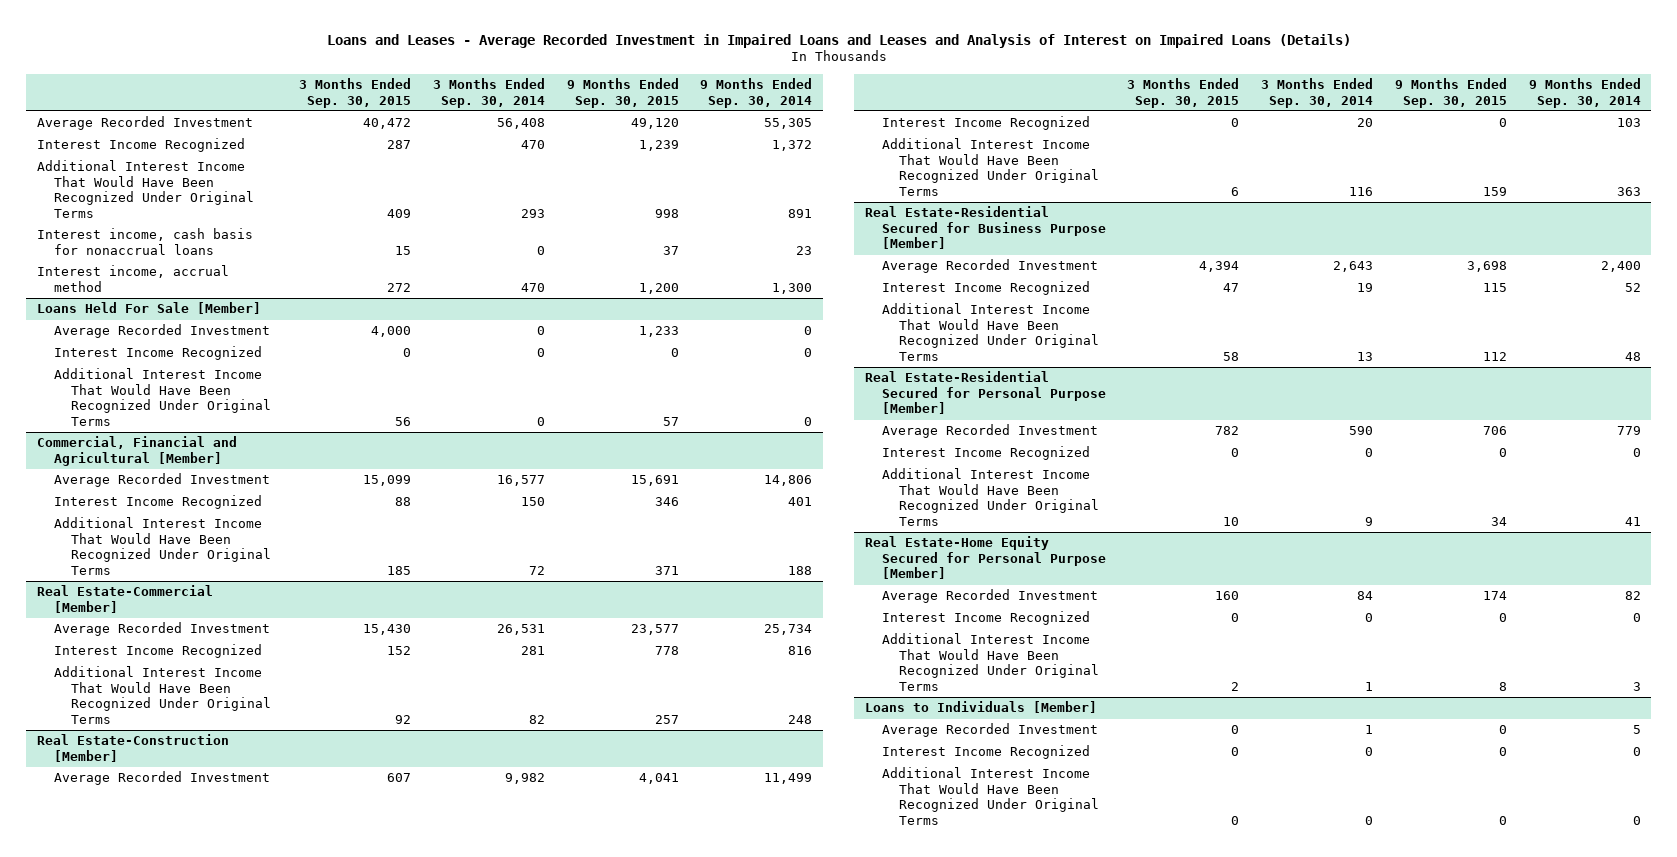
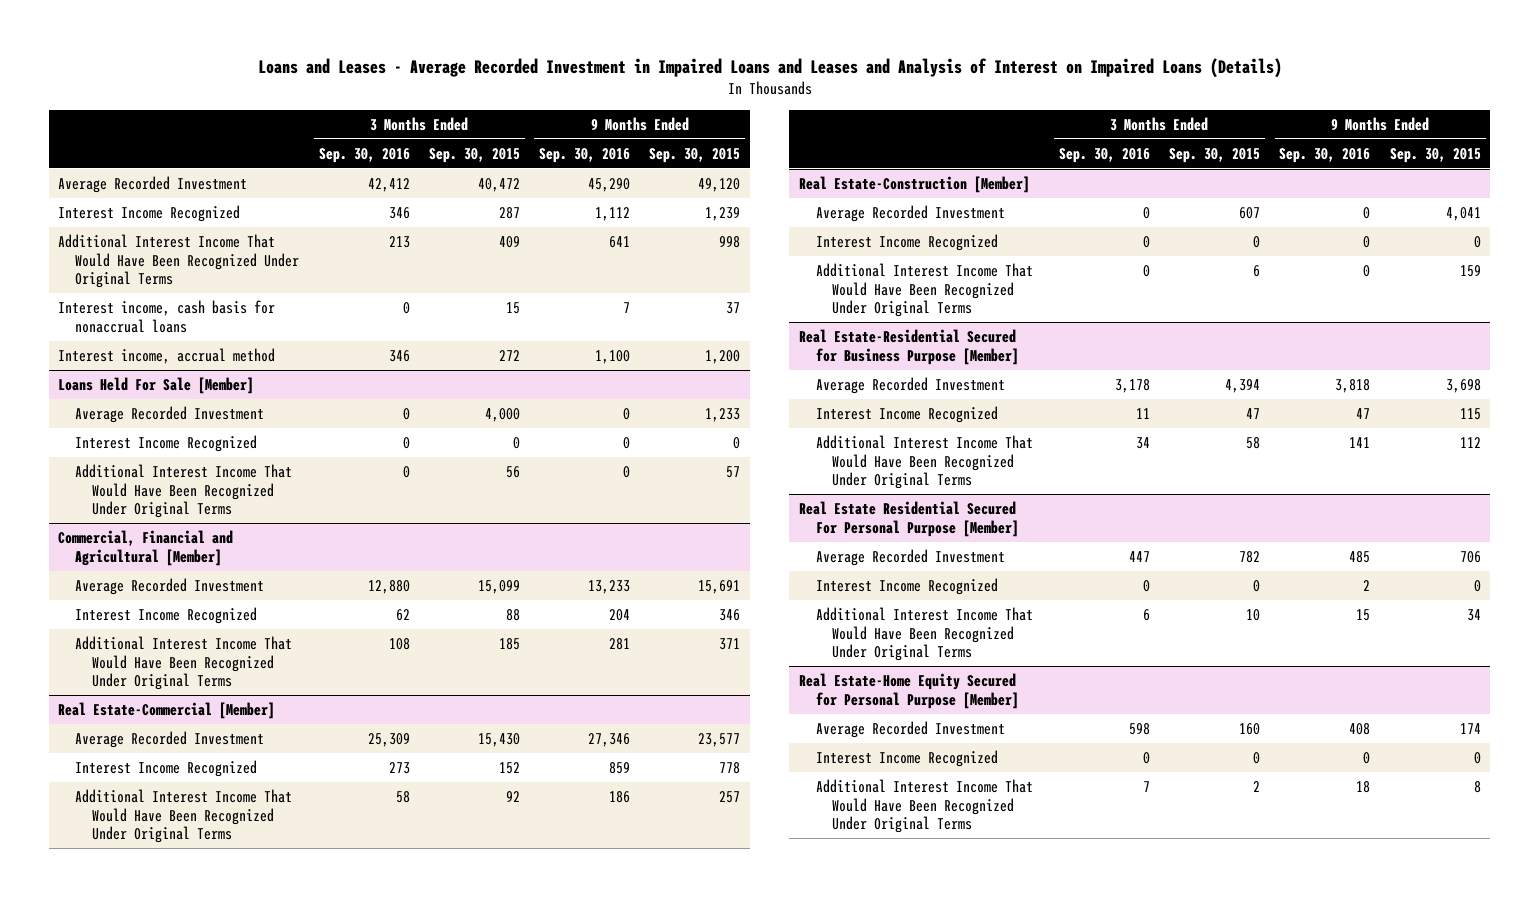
- | 3 Months Ended Sep. 30, 2015 | 3 Months Ended Sep. 30, 2014 | 9 Months Ended Sep. 30, 2015 | 9 Months Ended Sep. 30, 2014
+ | 3 Months Ended Sep. 30, 2016 | 3 Months Ended Sep. 30, 2015 | 9 Months Ended Sep. 30, 2016 | 9 Months Ended Sep. 30, 2015
- Real Estate-Residential Secured for Personal Purpose [Member]
+ Real Estate Residential Secured For Personal Purpose [Member]
- Loans to Individuals [Member]
- Average Recorded Investment | 0 | 1 | 0 | 5
- Interest Income Recognized | 0 | 0 | 0 | 0
- Additional Interest Income That Would Have Been Recognized Under Original Terms | 0 | 0 | 0 | 0

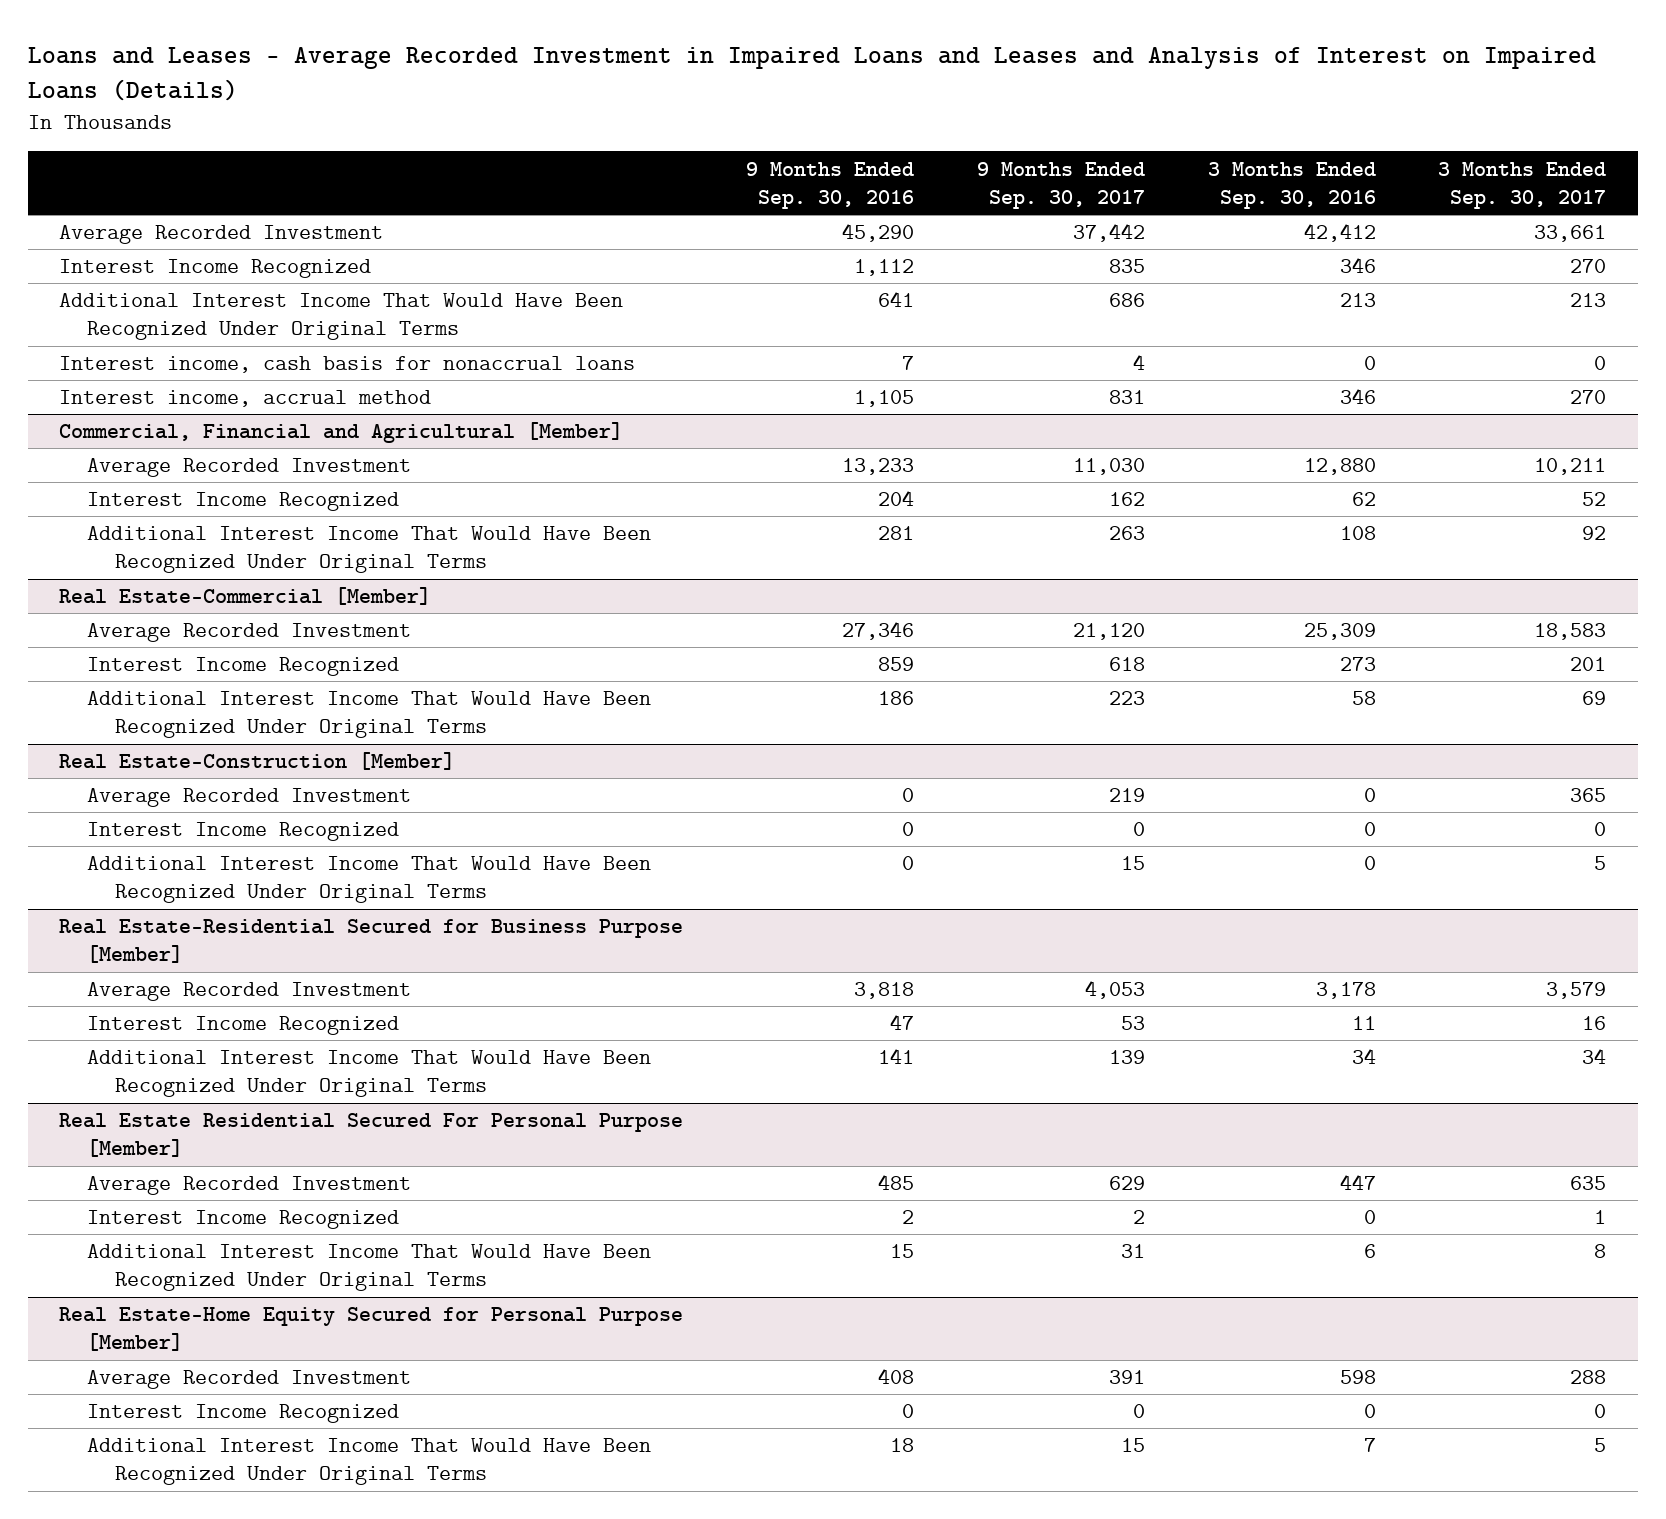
- | 3 Months Ended Sep. 30, 2016 | 3 Months Ended Sep. 30, 2015 | 9 Months Ended Sep. 30, 2016 | 9 Months Ended Sep. 30, 2015
+ | 9 Months Ended Sep. 30, 2016 | 9 Months Ended Sep. 30, 2017 | 3 Months Ended Sep. 30, 2016 | 3 Months Ended Sep. 30, 2017
- Interest income, accrual method | 346 | 272 | 1,100 | 1,200
- Loans Held For Sale [Member]
- Average Recorded Investment | 0 | 4,000 | 0 | 1,233
- Interest Income Recognized | 0 | 0 | 0 | 0
- Additional Interest Income That Would Have Been Recognized Under Original Terms | 0 | 56 | 0 | 57
+ Interest income, accrual method | 1,105 | 831 | 346 | 270

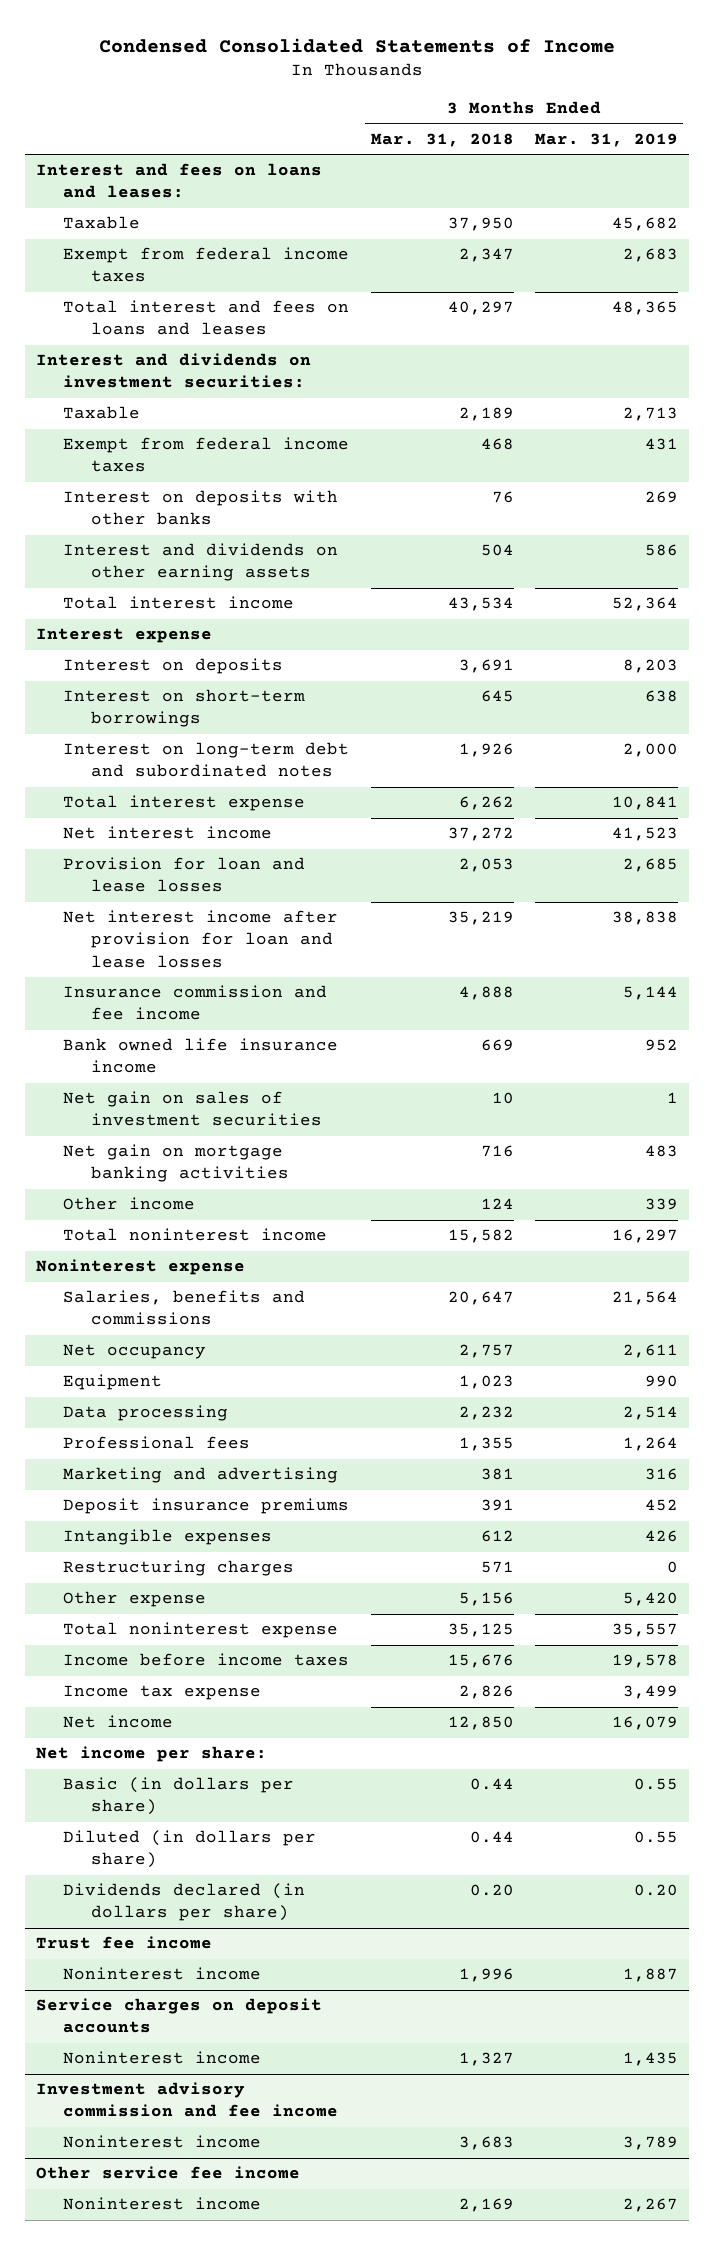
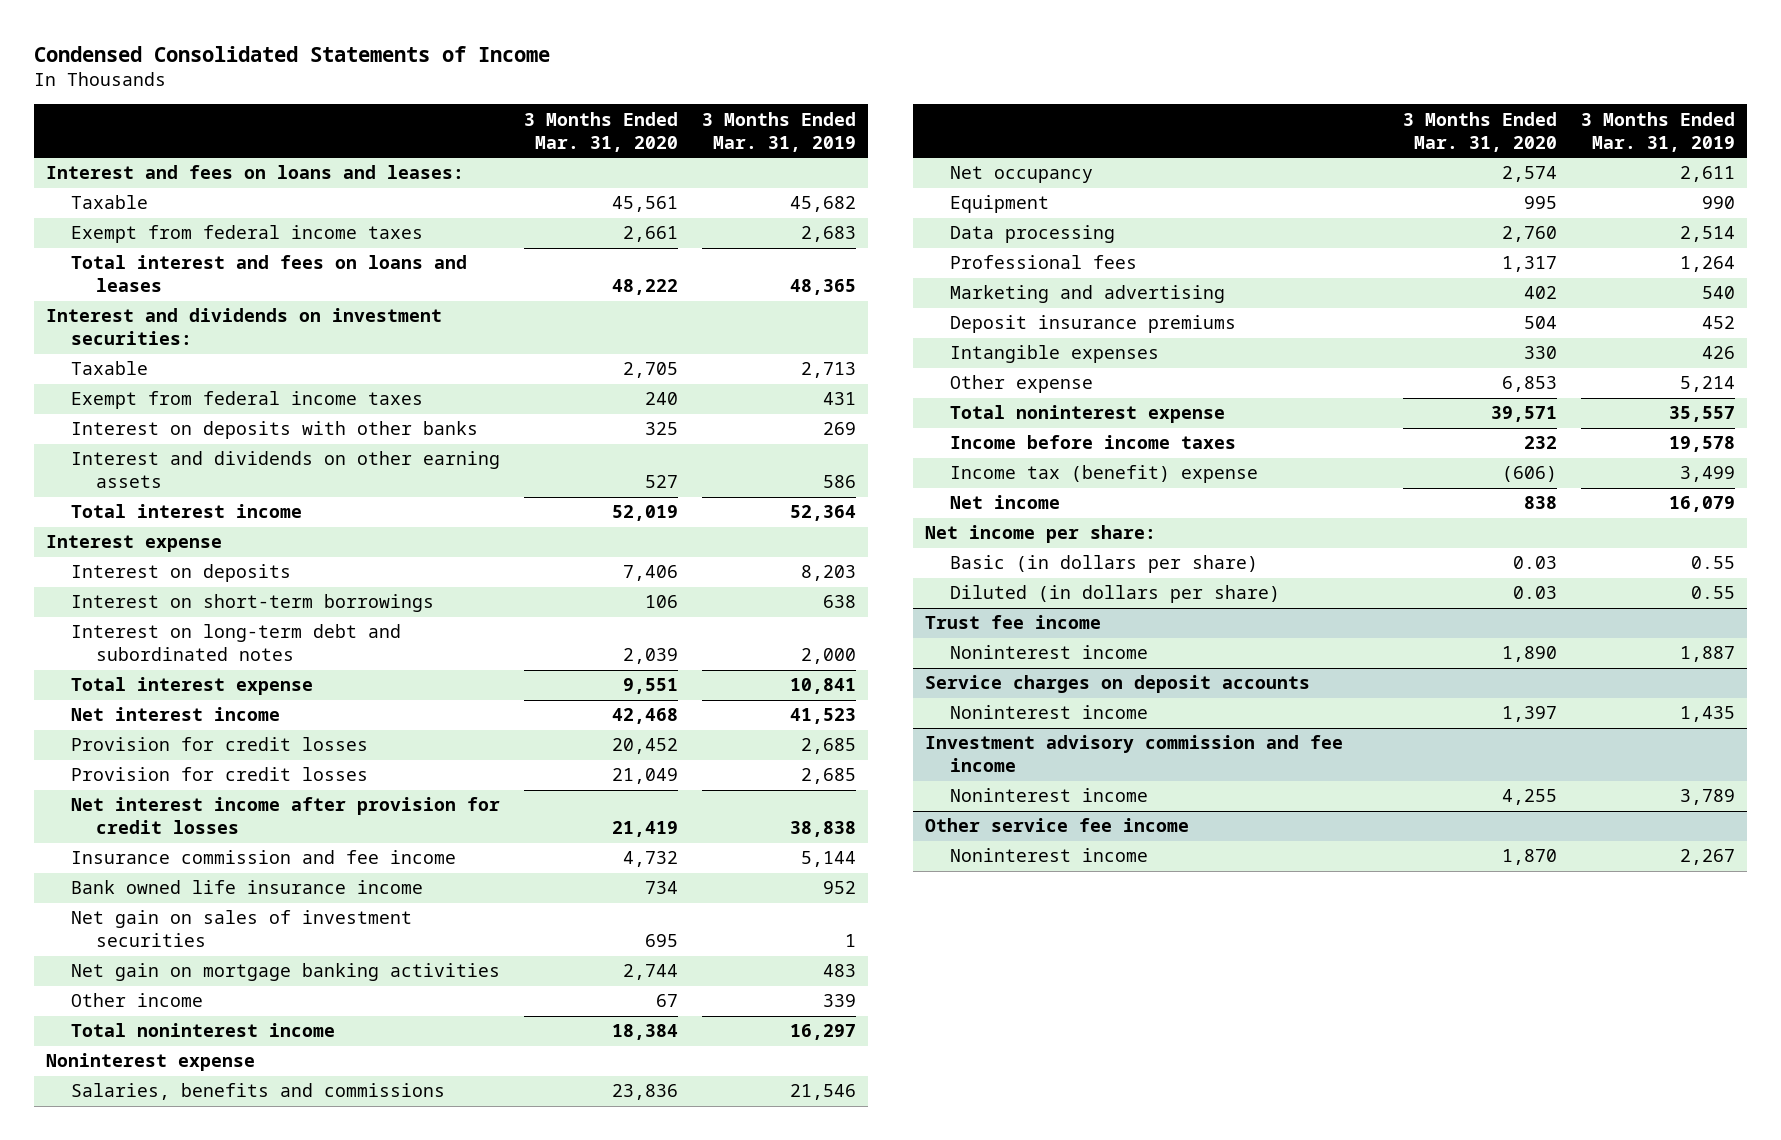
- | 3 Months Ended Mar. 31, 2018 | 3 Months Ended Mar. 31, 2019
+ | 3 Months Ended Mar. 31, 2020 | 3 Months Ended Mar. 31, 2019
- Provision for loan and lease losses | 2,053 | 2,685
- Net interest income after provision for loan and lease losses | 35,219 | 38,838
+ Provision for credit losses | 20,452 | 2,685
+ Provision for credit losses | 21,049 | 2,685
+ Net interest income after provision for credit losses | 21,419 | 38,838
- Salaries, benefits and commissions | 20,647 | 21,564
+ Salaries, benefits and commissions | 23,836 | 21,546
- Marketing and advertising | 381 | 316
+ Marketing and advertising | 402 | 540
- Restructuring charges | 571 | 0
- Other expense | 5,156 | 5,420
+ Other expense | 6,853 | 5,214
- Income tax expense | 2,826 | 3,499
+ Income tax (benefit) expense | (606) | 3,499
- Dividends declared (in dollars per share) | 0.20 | 0.20

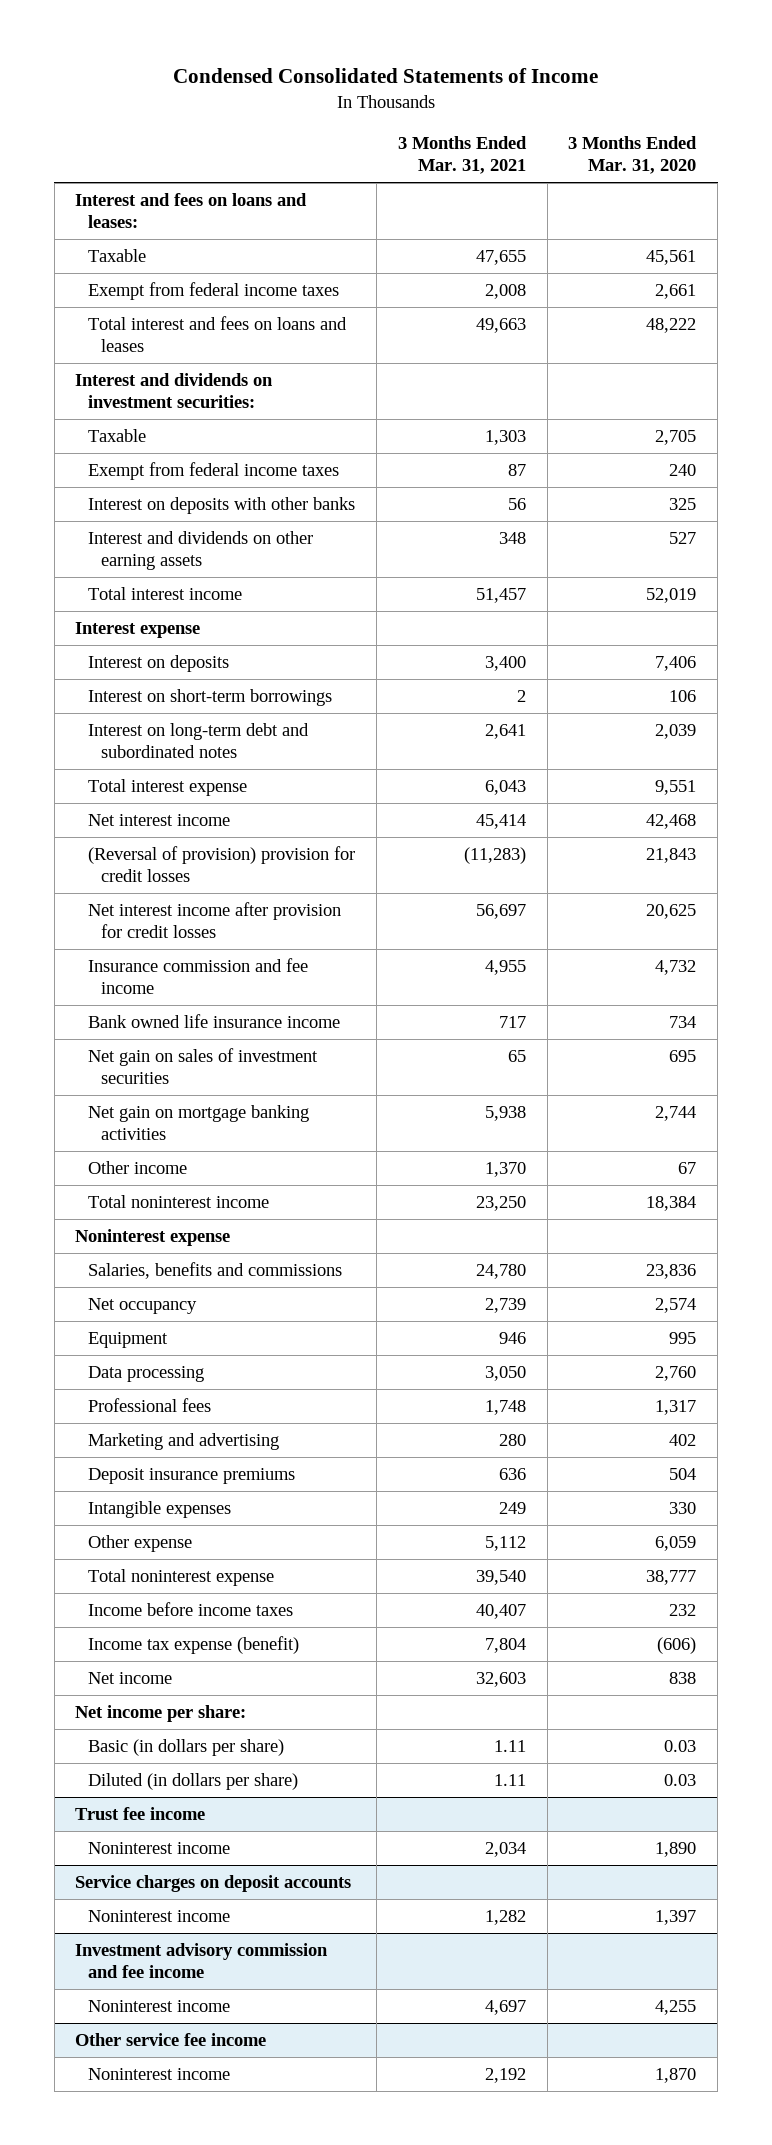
- | 3 Months Ended Mar. 31, 2020 | 3 Months Ended Mar. 31, 2019
+ | 3 Months Ended Mar. 31, 2021 | 3 Months Ended Mar. 31, 2020
- Provision for credit losses | 20,452 | 2,685
- Provision for credit losses | 21,049 | 2,685
- Net interest income after provision for credit losses | 21,419 | 38,838
+ (Reversal of provision) provision for credit losses | (11,283) | 21,843
+ Net interest income after provision for credit losses | 56,697 | 20,625
- Other expense | 6,853 | 5,214
- Total noninterest expense | 39,571 | 35,557
+ Other expense | 5,112 | 6,059
+ Total noninterest expense | 39,540 | 38,777
- Income tax (benefit) expense | (606) | 3,499
+ Income tax expense (benefit) | 7,804 | (606)

